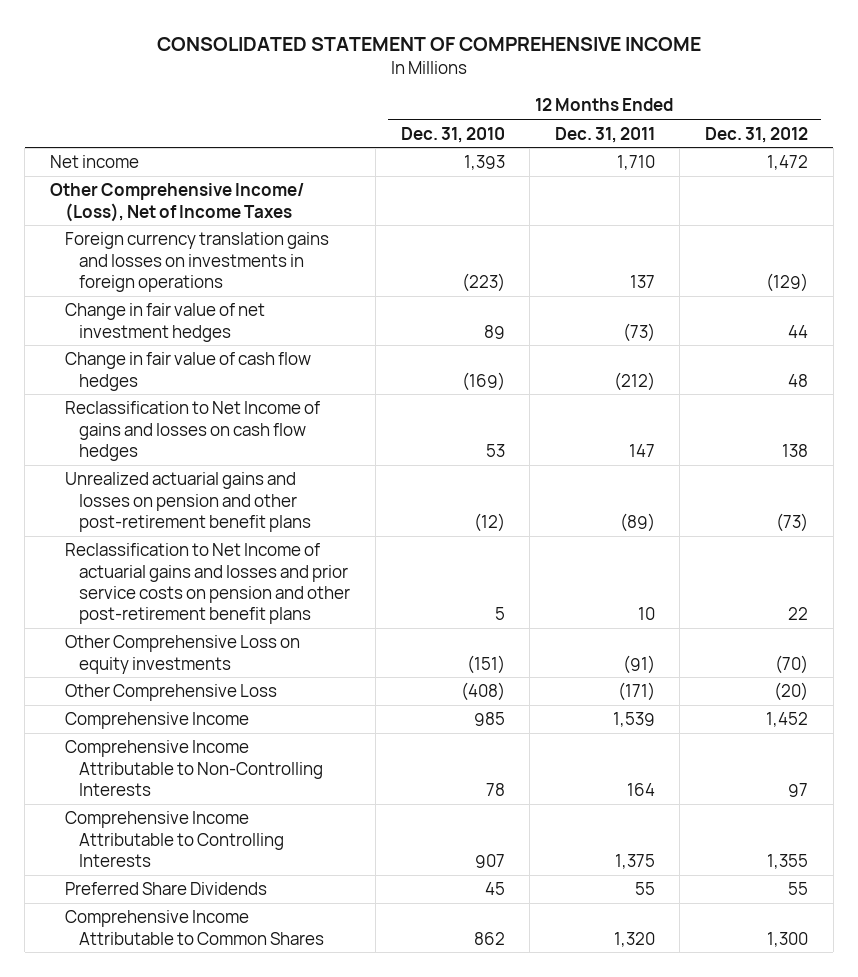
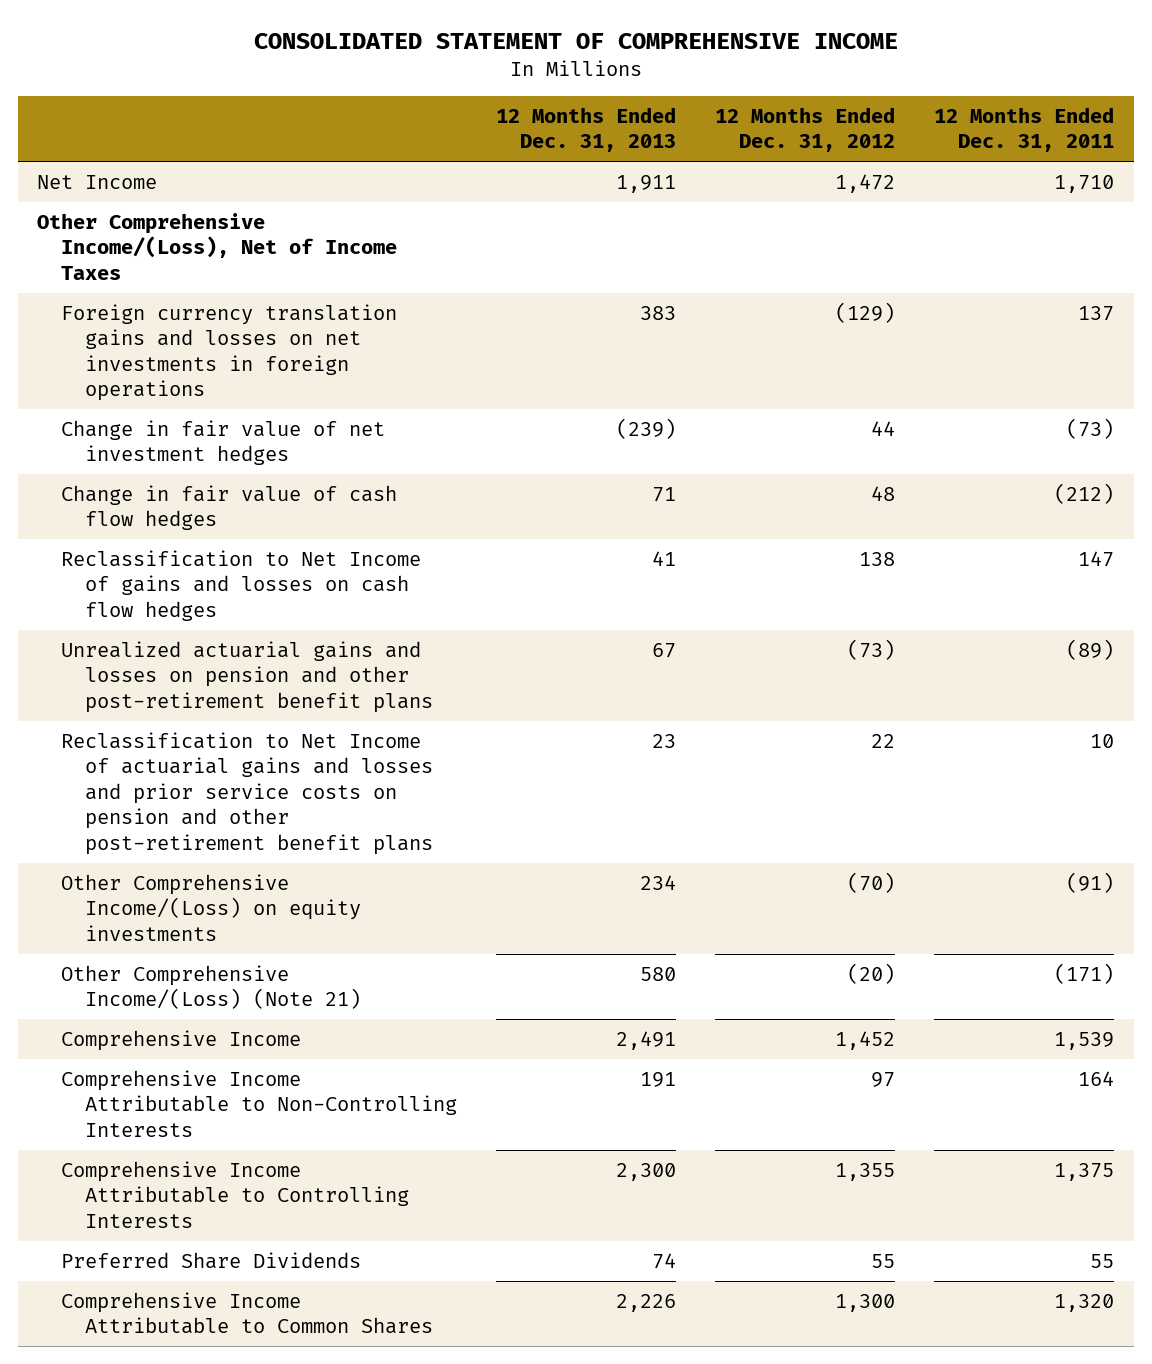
- | 12 Months Ended Dec. 31, 2010 | 12 Months Ended Dec. 31, 2011 | 12 Months Ended Dec. 31, 2012
+ | 12 Months Ended Dec. 31, 2013 | 12 Months Ended Dec. 31, 2012 | 12 Months Ended Dec. 31, 2011
- Net income | 1,393 | 1,710 | 1,472
- Other Comprehensive Income/ (Loss), Net of Income Taxes
- Foreign currency translation gains and losses on investments in foreign operations | (223) | 137 | (129)
+ Net Income | 1,911 | 1,472 | 1,710
+ Other Comprehensive Income/(Loss), Net of Income Taxes
+ Foreign currency translation gains and losses on net investments in foreign operations | 383 | (129) | 137
- Other Comprehensive Loss on equity investments | (151) | (91) | (70)
- Other Comprehensive Loss | (408) | (171) | (20)
+ Other Comprehensive Income/(Loss) on equity investments | 234 | (70) | (91)
+ Other Comprehensive Income/(Loss) (Note 21) | 580 | (20) | (171)

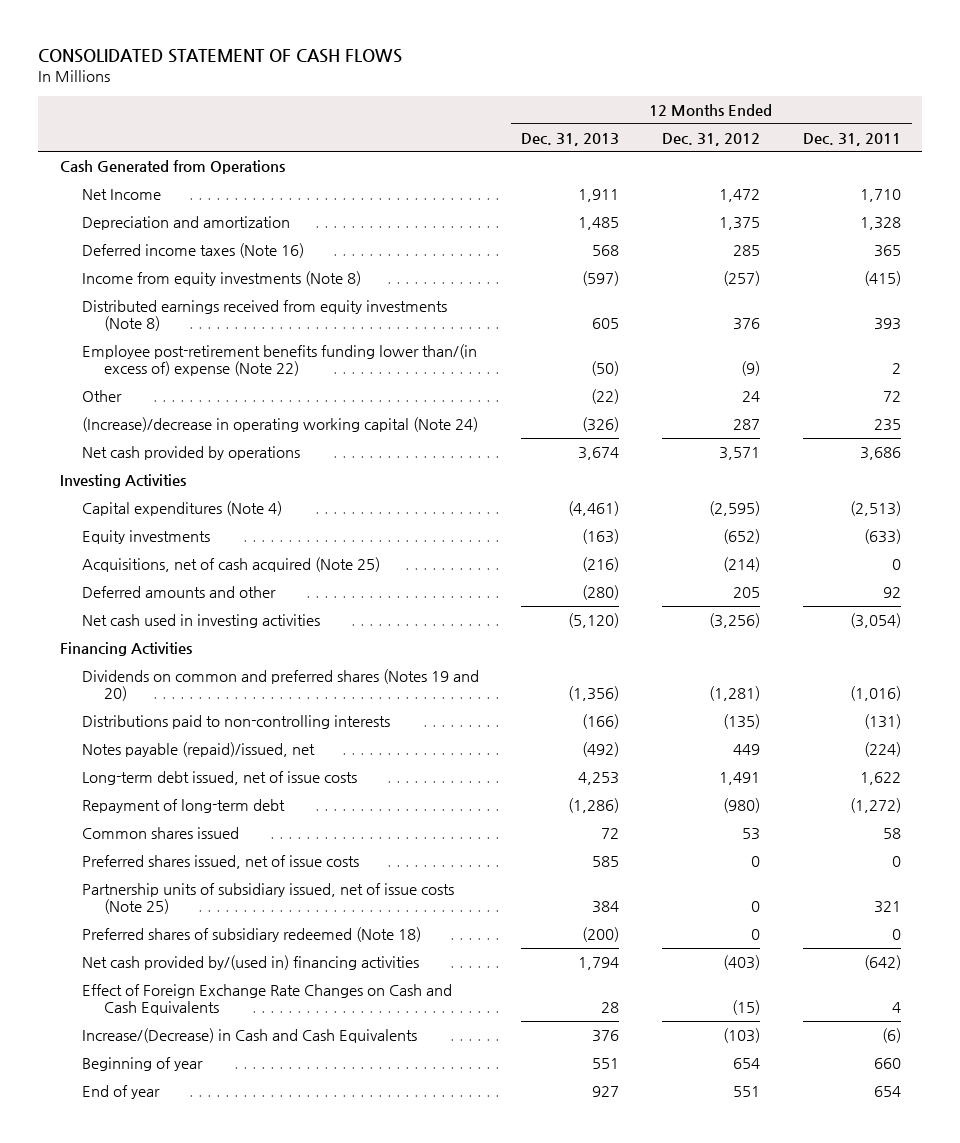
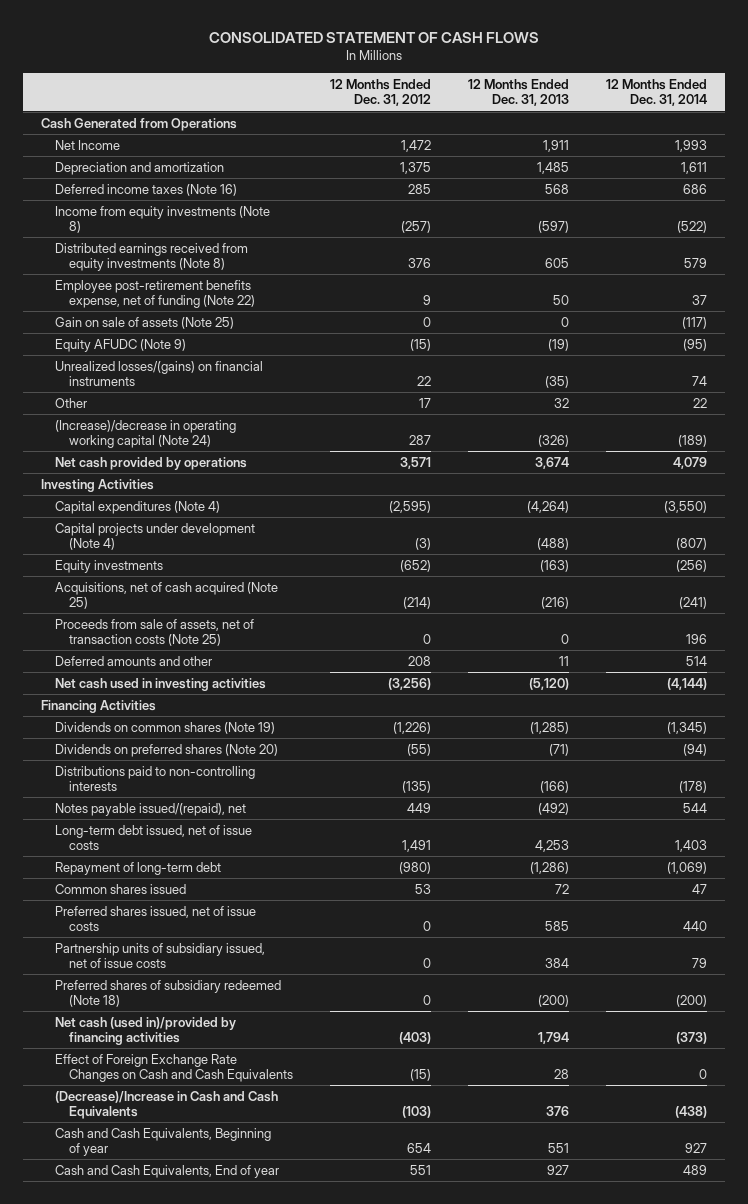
- | 12 Months Ended Dec. 31, 2013 | 12 Months Ended Dec. 31, 2012 | 12 Months Ended Dec. 31, 2011
+ | 12 Months Ended Dec. 31, 2012 | 12 Months Ended Dec. 31, 2013 | 12 Months Ended Dec. 31, 2014
- Employee post-retirement benefits funding lower than/(in excess of) expense (Note 22) | (50) | (9) | 2
- Other | (22) | 24 | 72
+ Employee post-retirement benefits expense, net of funding (Note 22) | 9 | 50 | 37
+ Gain on sale of assets (Note 25) | 0 | 0 | (117)
+ Equity AFUDC (Note 9) | (15) | (19) | (95)
+ Unrealized losses/(gains) on financial instruments | 22 | (35) | 74
+ Other | 17 | 32 | 22
- Capital expenditures (Note 4) | (4,461) | (2,595) | (2,513)
+ Capital expenditures (Note 4) | (2,595) | (4,264) | (3,550)
+ Capital projects under development (Note 4) | (3) | (488) | (807)
- Deferred amounts and other | (280) | 205 | 92
+ Proceeds from sale of assets, net of transaction costs (Note 25) | 0 | 0 | 196
+ Deferred amounts and other | 208 | 11 | 514
- Dividends on common and preferred shares (Notes 19 and 20) | (1,356) | (1,281) | (1,016)
+ Dividends on common shares (Note 19) | (1,226) | (1,285) | (1,345)
+ Dividends on preferred shares (Note 20) | (55) | (71) | (94)
- Notes payable (repaid)/issued, net | (492) | 449 | (224)
+ Notes payable issued/(repaid), net | 449 | (492) | 544
- Partnership units of subsidiary issued, net of issue costs (Note 25) | 384 | 0 | 321
+ Partnership units of subsidiary issued, net of issue costs | 0 | 384 | 79
- Net cash provided by/(used in) financing activities | 1,794 | (403) | (642)
+ Net cash (used in)/provided by financing activities | (403) | 1,794 | (373)
- Increase/(Decrease) in Cash and Cash Equivalents | 376 | (103) | (6)
- Beginning of year | 551 | 654 | 660
- End of year | 927 | 551 | 654
+ (Decrease)/Increase in Cash and Cash Equivalents | (103) | 376 | (438)
+ Cash and Cash Equivalents, Beginning of year | 654 | 551 | 927
+ Cash and Cash Equivalents, End of year | 551 | 927 | 489

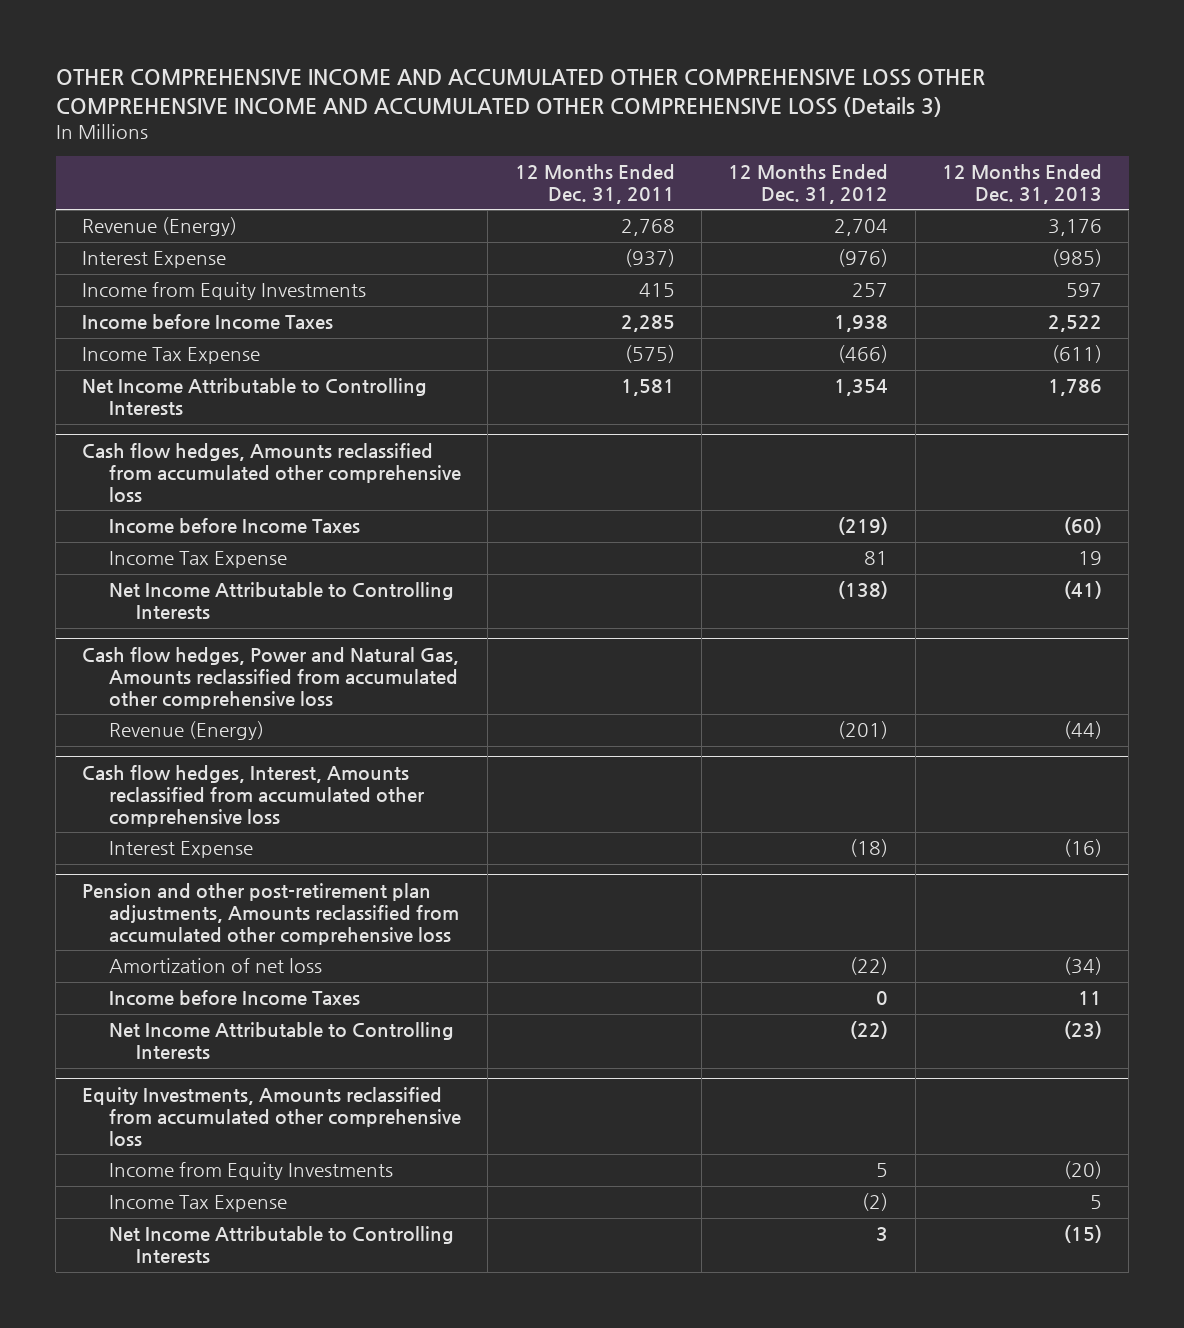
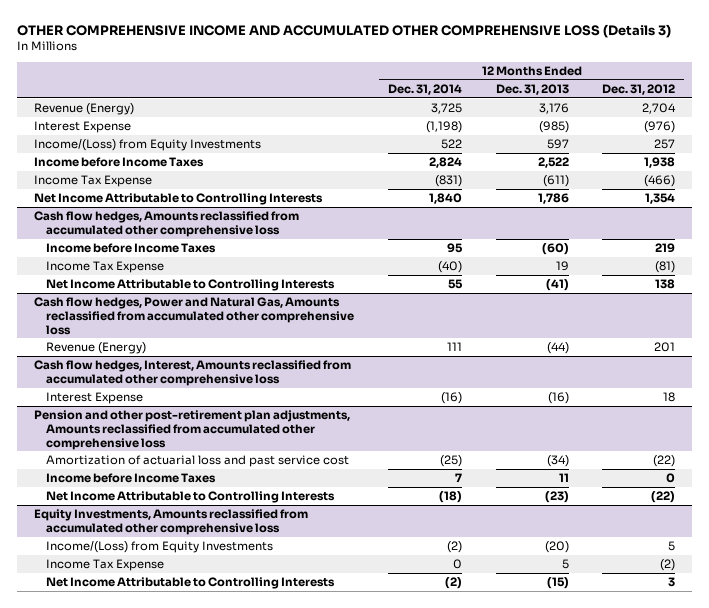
- OTHER COMPREHENSIVE INCOME AND ACCUMULATED OTHER COMPREHENSIVE LOSS OTHER COMPREHENSIVE INCOME AND ACCUMULATED OTHER COMPREHENSIVE LOSS (Details 3)
+ OTHER COMPREHENSIVE INCOME AND ACCUMULATED OTHER COMPREHENSIVE LOSS (Details 3)
- | 12 Months Ended Dec. 31, 2011 | 12 Months Ended Dec. 31, 2012 | 12 Months Ended Dec. 31, 2013
+ | 12 Months Ended Dec. 31, 2014 | 12 Months Ended Dec. 31, 2013 | 12 Months Ended Dec. 31, 2012
- Income from Equity Investments | 415 | 257 | 597
+ Income/(Loss) from Equity Investments | 522 | 597 | 257
@ Cash flow hedges, Amounts reclassified from accumulated other comprehensive loss
- Income before Income Taxes | | (219) | (60)
- Income Tax Expense | | 81 | 19
- Net Income Attributable to Controlling Interests | | (138) | (41)
+ Income before Income Taxes | 95 | (60) | 219
+ Income Tax Expense | (40) | 19 | (81)
+ Net Income Attributable to Controlling Interests | 55 | (41) | 138
@ Cash flow hedges, Power and Natural Gas, Amounts reclassified from accumulated other comprehensive loss
- Revenue (Energy) | | (201) | (44)
+ Revenue (Energy) | 111 | (44) | 201
@ Cash flow hedges, Interest, Amounts reclassified from accumulated other comprehensive loss
- Interest Expense | | (18) | (16)
+ Interest Expense | (16) | (16) | 18
@ Pension and other post-retirement plan adjustments, Amounts reclassified from accumulated other comprehensive loss
- Amortization of net loss | | (22) | (34)
+ Amortization of actuarial loss and past service cost | (25) | (34) | (22)
@ Equity Investments, Amounts reclassified from accumulated other comprehensive loss
- Income from Equity Investments | | 5 | (20)
+ Income/(Loss) from Equity Investments | (2) | (20) | 5

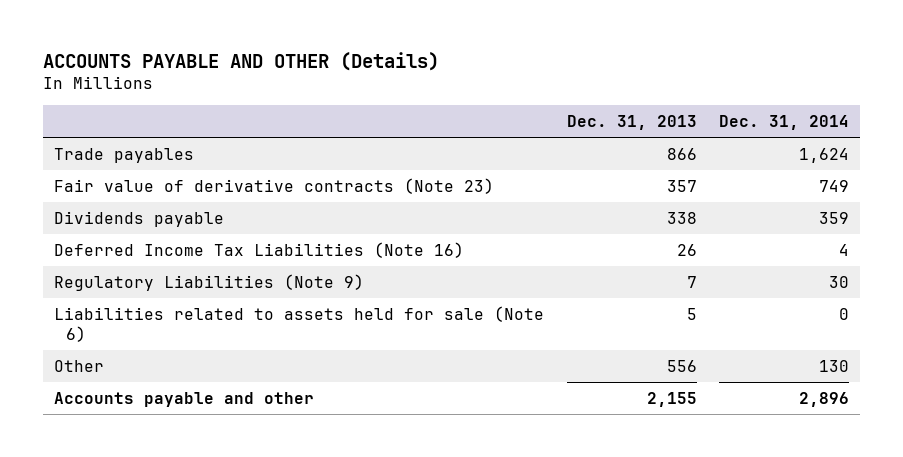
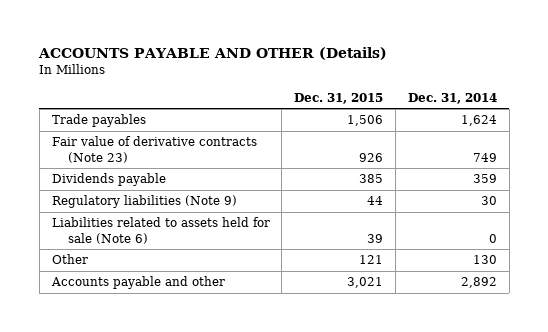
- | Dec. 31, 2013 | Dec. 31, 2014
+ | Dec. 31, 2015 | Dec. 31, 2014
- Deferred Income Tax Liabilities (Note 16) | 26 | 4
- Regulatory Liabilities (Note 9) | 7 | 30
+ Regulatory liabilities (Note 9) | 44 | 30
- Accounts payable and other | 2,155 | 2,896
+ Accounts payable and other | 3,021 | 2,892

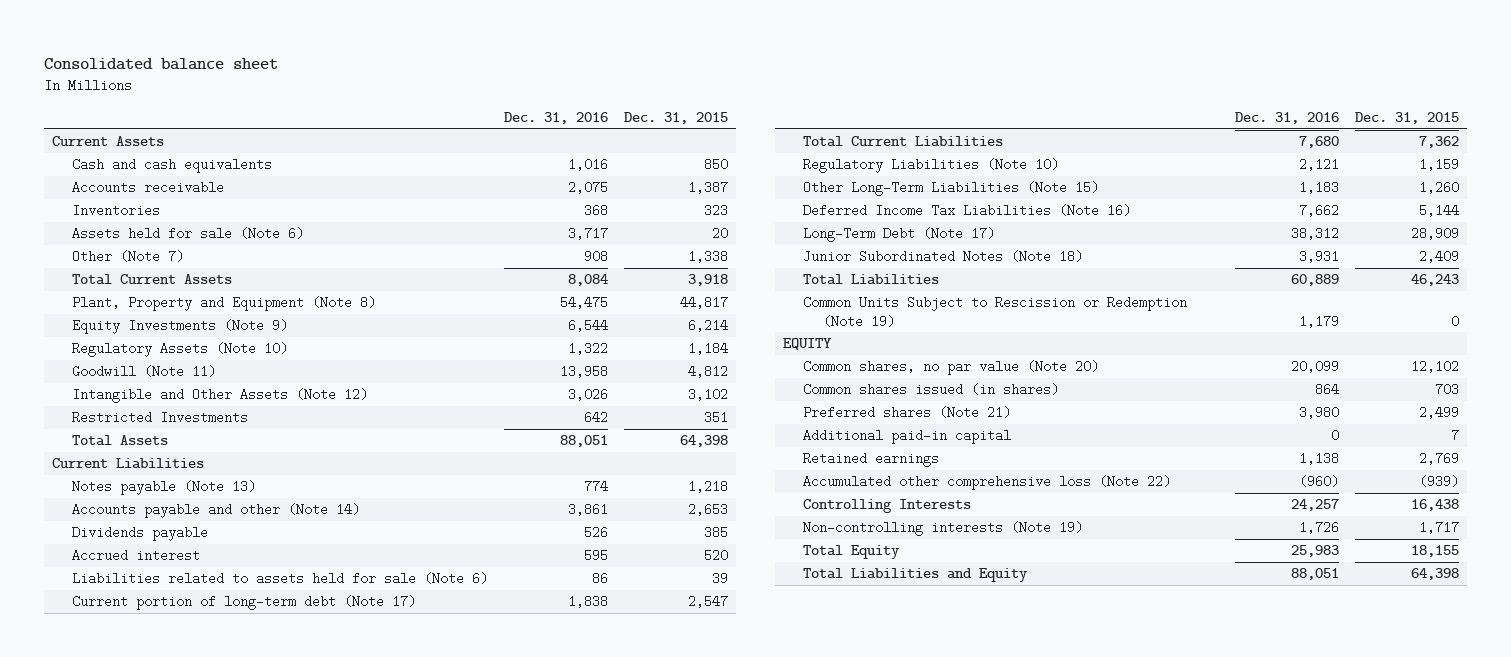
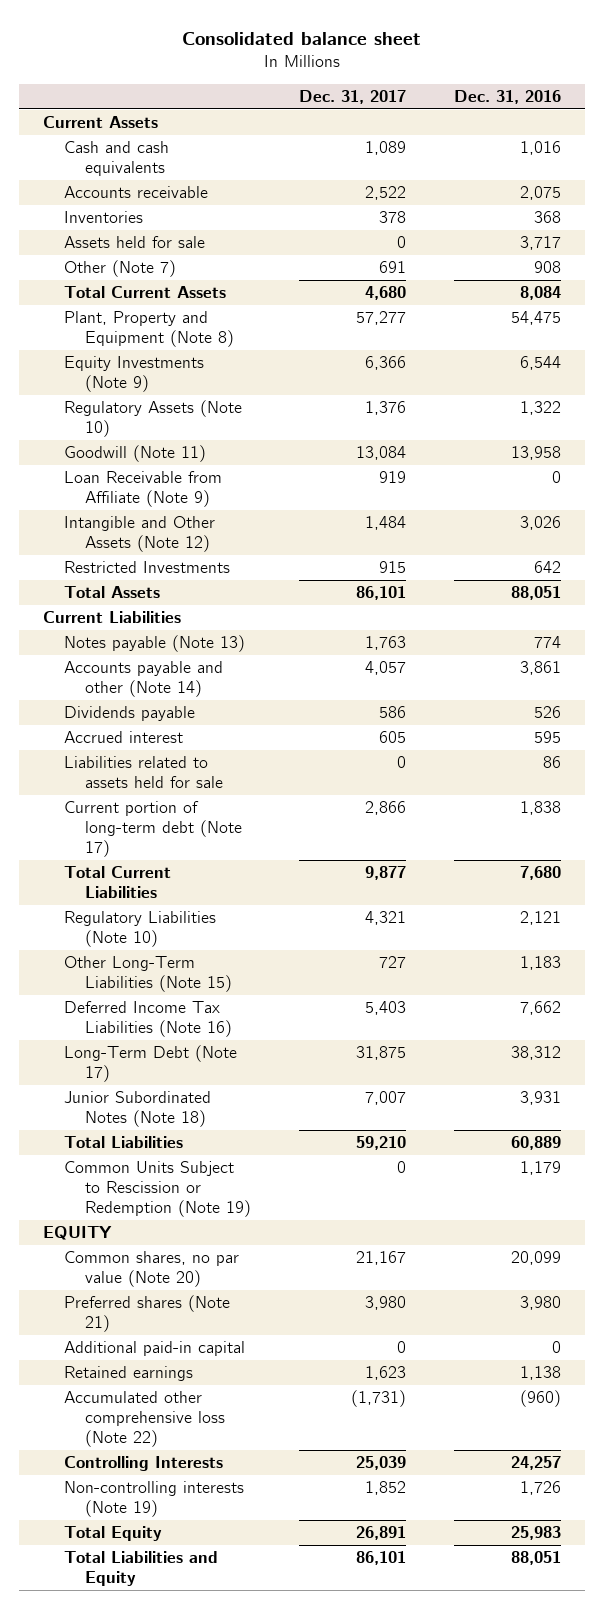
- | Dec. 31, 2016 | Dec. 31, 2015
+ | Dec. 31, 2017 | Dec. 31, 2016
- Assets held for sale (Note 6) | 3,717 | 20
+ Assets held for sale | 0 | 3,717
+ Loan Receivable from Affiliate (Note 9) | 919 | 0
- Liabilities related to assets held for sale (Note 6) | 86 | 39
+ Liabilities related to assets held for sale | 0 | 86
- Common shares issued (in shares) | 864 | 703

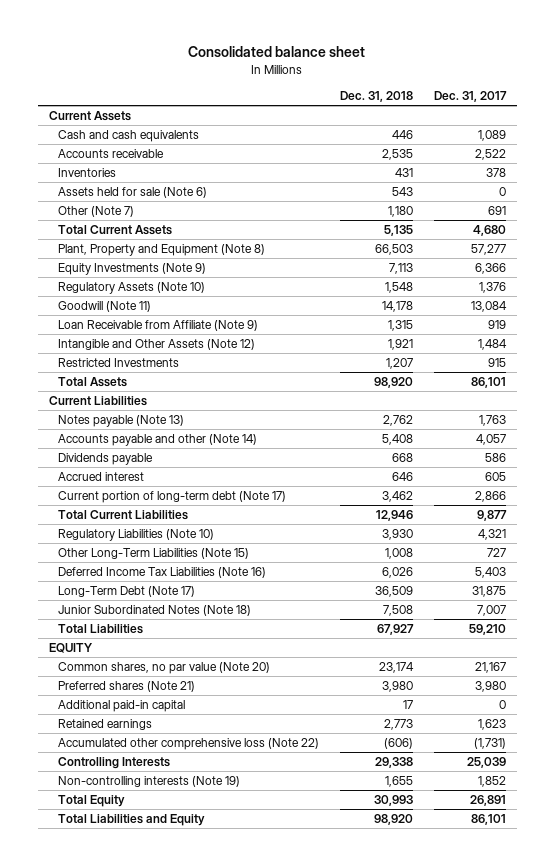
- | Dec. 31, 2017 | Dec. 31, 2016
+ | Dec. 31, 2018 | Dec. 31, 2017
- Assets held for sale | 0 | 3,717
+ Assets held for sale (Note 6) | 543 | 0
- Liabilities related to assets held for sale | 0 | 86
- Common Units Subject to Rescission or Redemption (Note 19) | 0 | 1,179

